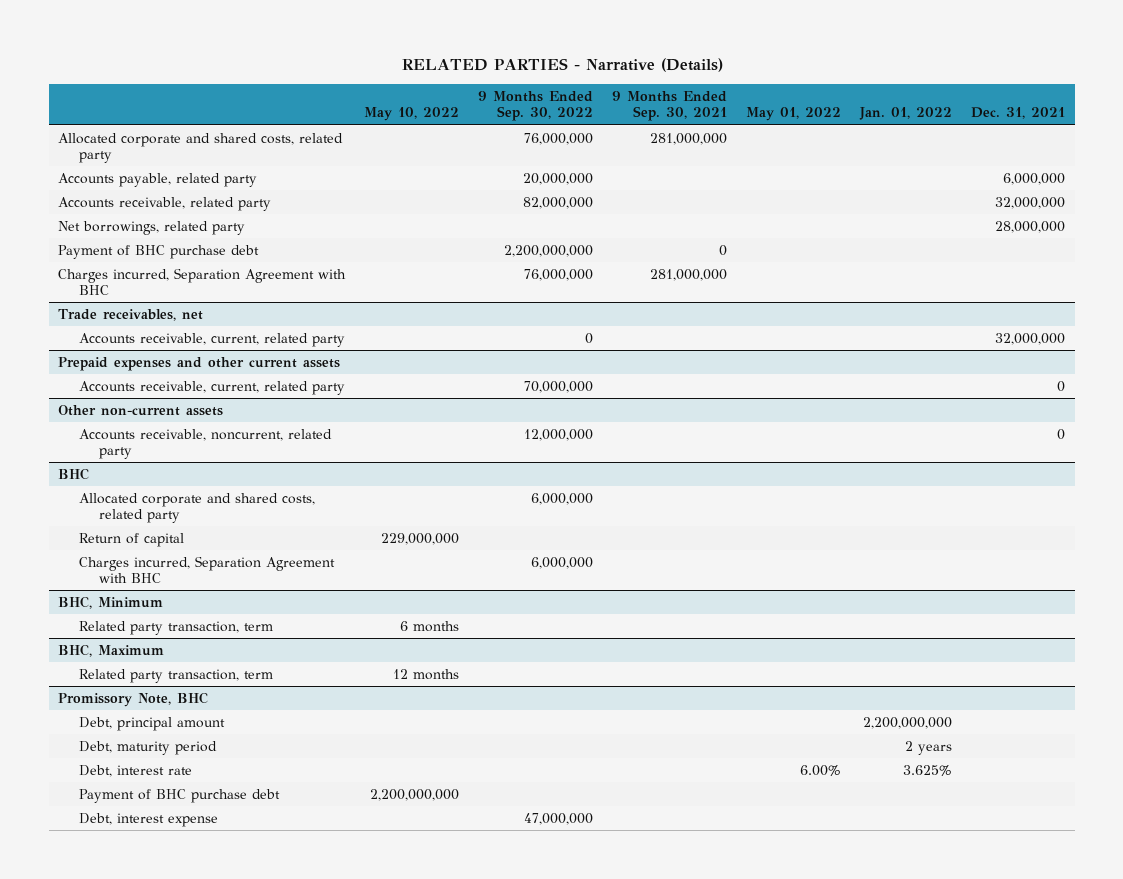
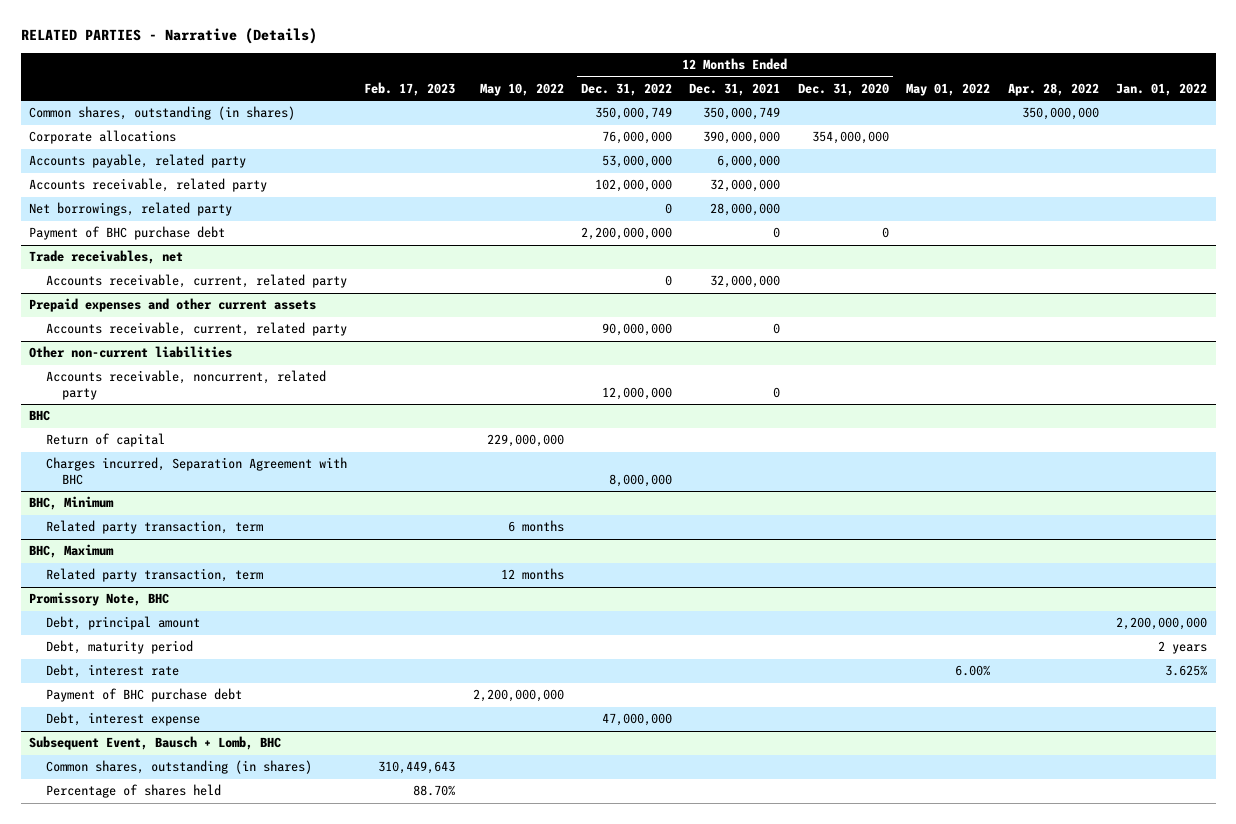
- | May 10, 2022 | 9 Months Ended Sep. 30, 2022 | 9 Months Ended Sep. 30, 2021 | May 01, 2022 | Jan. 01, 2022 | Dec. 31, 2021
+ | Feb. 17, 2023 | May 10, 2022 | 12 Months Ended Dec. 31, 2022 | 12 Months Ended Dec. 31, 2021 | 12 Months Ended Dec. 31, 2020 | May 01, 2022 | Apr. 28, 2022 | Jan. 01, 2022
- Allocated corporate and shared costs, related party | | 76,000,000 | 281,000,000 | | |
+ Common shares, outstanding (in shares) | | | 350,000,749 | 350,000,749 | | | 350,000,000 |
+ Corporate allocations | | | 76,000,000 | 390,000,000 | 354,000,000 | | |
- Charges incurred, Separation Agreement with BHC | | 76,000,000 | 281,000,000 | | |
- Other non-current assets
+ Other non-current liabilities
@ BHC
- Allocated corporate and shared costs, related party | | 6,000,000 | | | |
+ Subsequent Event, Bausch + Lomb, BHC
+ Common shares, outstanding (in shares) | 310,449,643 | | | | | | |
+ Percentage of shares held | 88.70% | | | | | | |

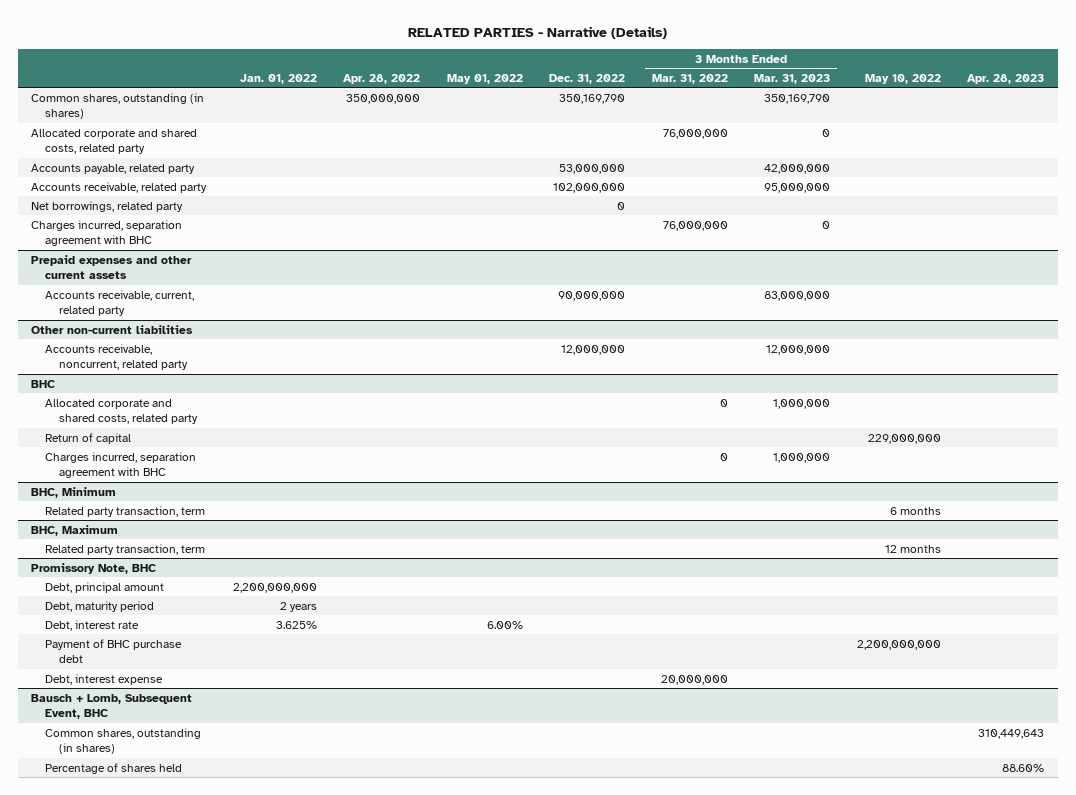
- | Feb. 17, 2023 | May 10, 2022 | 12 Months Ended Dec. 31, 2022 | 12 Months Ended Dec. 31, 2021 | 12 Months Ended Dec. 31, 2020 | May 01, 2022 | Apr. 28, 2022 | Jan. 01, 2022
+ | Jan. 01, 2022 | Apr. 28, 2022 | May 01, 2022 | Dec. 31, 2022 | 3 Months Ended Mar. 31, 2022 | 3 Months Ended Mar. 31, 2023 | May 10, 2022 | Apr. 28, 2023
- Corporate allocations | | | 76,000,000 | 390,000,000 | 354,000,000 | | |
+ Allocated corporate and shared costs, related party | | | | | 76,000,000 | 0 | |
- Payment of BHC purchase debt | | | 2,200,000,000 | 0 | 0 | | |
- Trade receivables, net
- Accounts receivable, current, related party | | | 0 | 32,000,000 | | | |
+ Charges incurred, separation agreement with BHC | | | | | 76,000,000 | 0 | |
@ BHC
+ Allocated corporate and shared costs, related party | | | | | 0 | 1,000,000 | |
- Charges incurred, Separation Agreement with BHC | | | 8,000,000 | | | | |
+ Charges incurred, separation agreement with BHC | | | | | 0 | 1,000,000 | |
- Subsequent Event, Bausch + Lomb, BHC
+ Bausch + Lomb, Subsequent Event, BHC

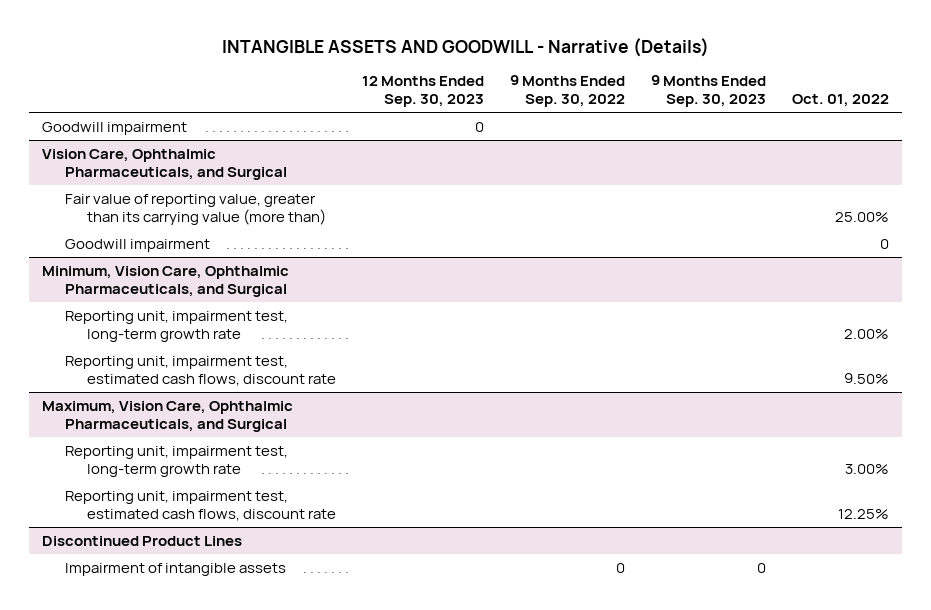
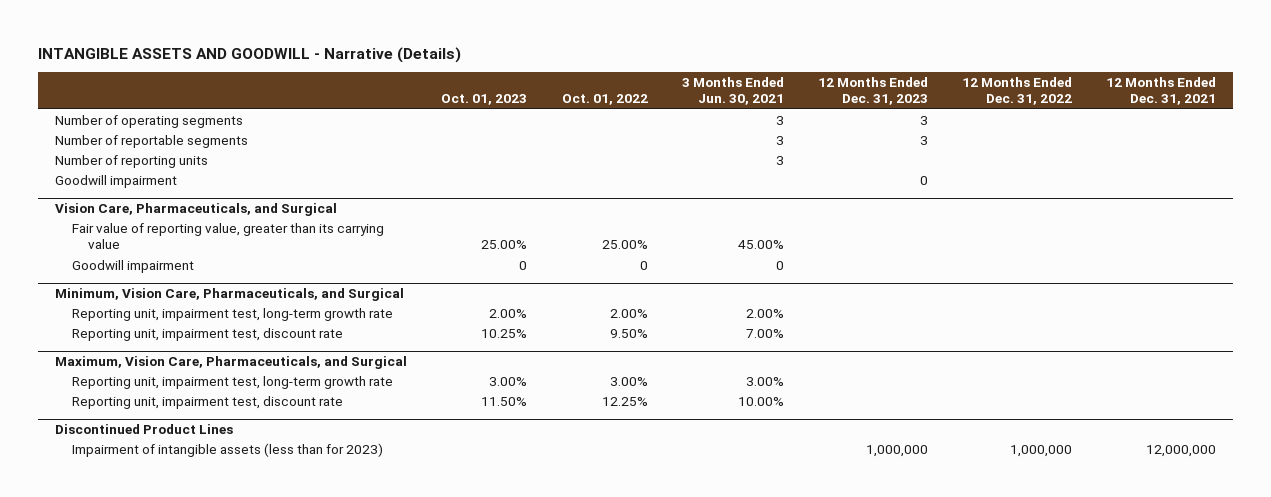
- | 12 Months Ended Sep. 30, 2023 | 9 Months Ended Sep. 30, 2022 | 9 Months Ended Sep. 30, 2023 | Oct. 01, 2022
+ | Oct. 01, 2023 | Oct. 01, 2022 | 3 Months Ended Jun. 30, 2021 | 12 Months Ended Dec. 31, 2023 | 12 Months Ended Dec. 31, 2022 | 12 Months Ended Dec. 31, 2021
+ Number of operating segments | | | 3 | 3 | |
+ Number of reportable segments | | | 3 | 3 | |
+ Number of reporting units | | | 3 | | |
- Vision Care, Ophthalmic Pharmaceuticals, and Surgical
- Fair value of reporting value, greater than its carrying value (more than) | | | | 25.00%
- Goodwill impairment | | | | 0
- Minimum, Vision Care, Ophthalmic Pharmaceuticals, and Surgical
+ Vision Care, Pharmaceuticals, and Surgical
+ Fair value of reporting value, greater than its carrying value | 25.00% | 25.00% | 45.00% | | |
+ Goodwill impairment | 0 | 0 | 0 | | |
+ Minimum, Vision Care, Pharmaceuticals, and Surgical
- Reporting unit, impairment test, estimated cash flows, discount rate | | | | 9.50%
- Maximum, Vision Care, Ophthalmic Pharmaceuticals, and Surgical
+ Reporting unit, impairment test, discount rate | 10.25% | 9.50% | 7.00% | | |
+ Maximum, Vision Care, Pharmaceuticals, and Surgical
- Reporting unit, impairment test, estimated cash flows, discount rate | | | | 12.25%
+ Reporting unit, impairment test, discount rate | 11.50% | 12.25% | 10.00% | | |
@ Discontinued Product Lines
- Impairment of intangible assets | | 0 | 0 |
+ Impairment of intangible assets (less than for 2023) | | | | 1,000,000 | 1,000,000 | 12,000,000

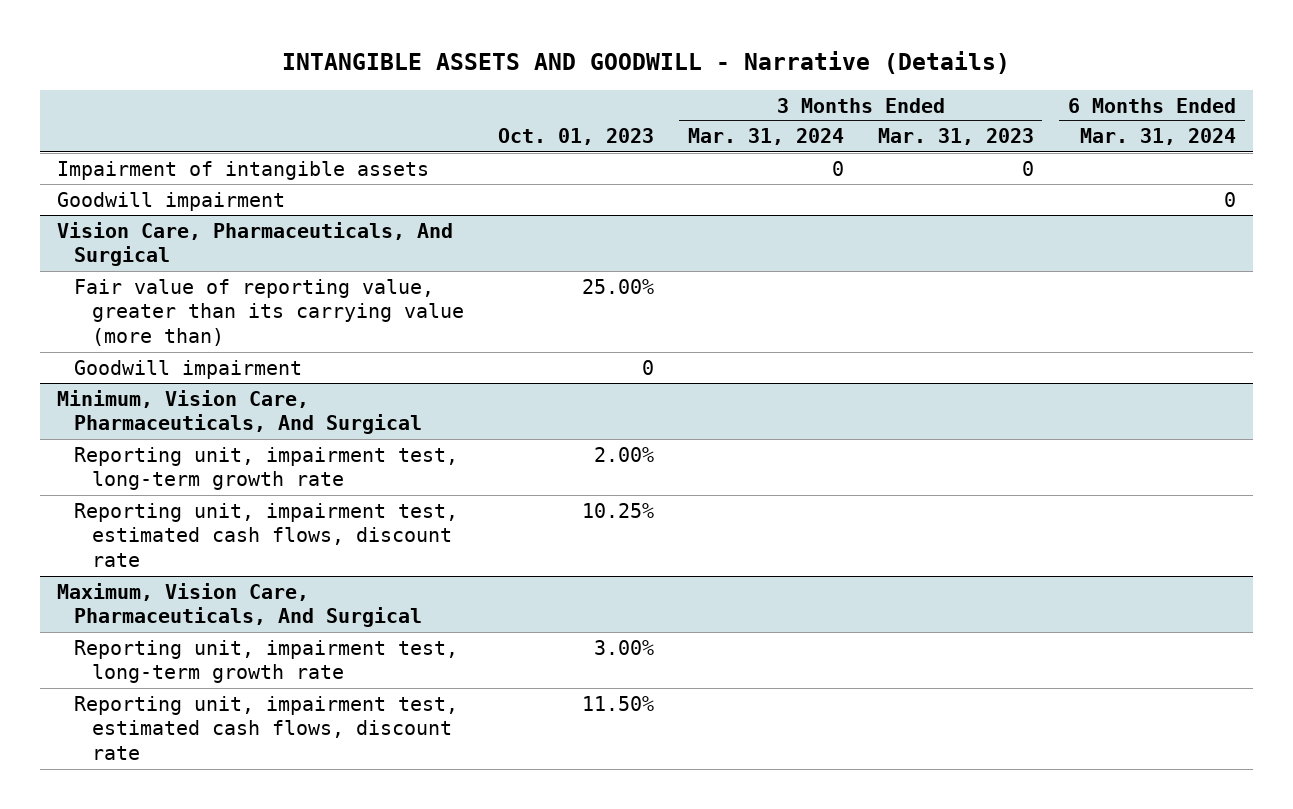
- | Oct. 01, 2023 | Oct. 01, 2022 | 3 Months Ended Jun. 30, 2021 | 12 Months Ended Dec. 31, 2023 | 12 Months Ended Dec. 31, 2022 | 12 Months Ended Dec. 31, 2021
+ | Oct. 01, 2023 | 3 Months Ended Mar. 31, 2024 | 3 Months Ended Mar. 31, 2023 | 6 Months Ended Mar. 31, 2024
- Number of operating segments | | | 3 | 3 | |
- Number of reportable segments | | | 3 | 3 | |
- Number of reporting units | | | 3 | | |
+ Impairment of intangible assets | | 0 | 0 |
- Vision Care, Pharmaceuticals, and Surgical
- Fair value of reporting value, greater than its carrying value | 25.00% | 25.00% | 45.00% | | |
+ Vision Care, Pharmaceuticals, And Surgical
+ Fair value of reporting value, greater than its carrying value (more than) | 25.00% | | |
- Minimum, Vision Care, Pharmaceuticals, and Surgical
+ Minimum, Vision Care, Pharmaceuticals, And Surgical
- Reporting unit, impairment test, discount rate | 10.25% | 9.50% | 7.00% | | |
- Maximum, Vision Care, Pharmaceuticals, and Surgical
+ Reporting unit, impairment test, estimated cash flows, discount rate | 10.25% | | |
+ Maximum, Vision Care, Pharmaceuticals, And Surgical
- Reporting unit, impairment test, discount rate | 11.50% | 12.25% | 10.00% | | |
- Discontinued Product Lines
- Impairment of intangible assets (less than for 2023) | | | | 1,000,000 | 1,000,000 | 12,000,000
+ Reporting unit, impairment test, estimated cash flows, discount rate | 11.50% | | |

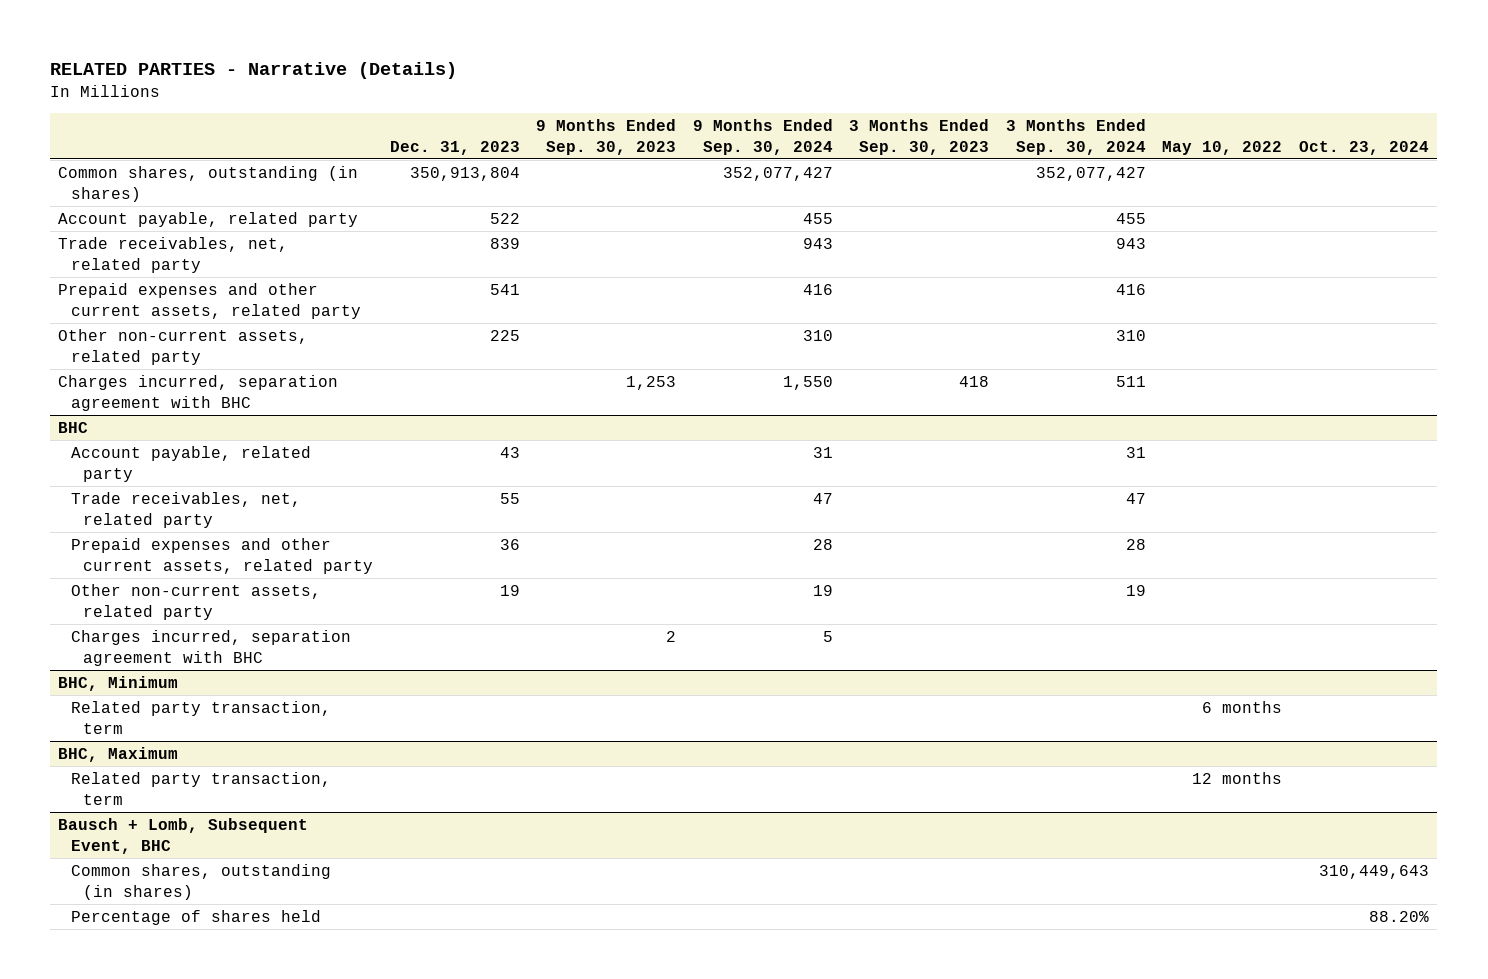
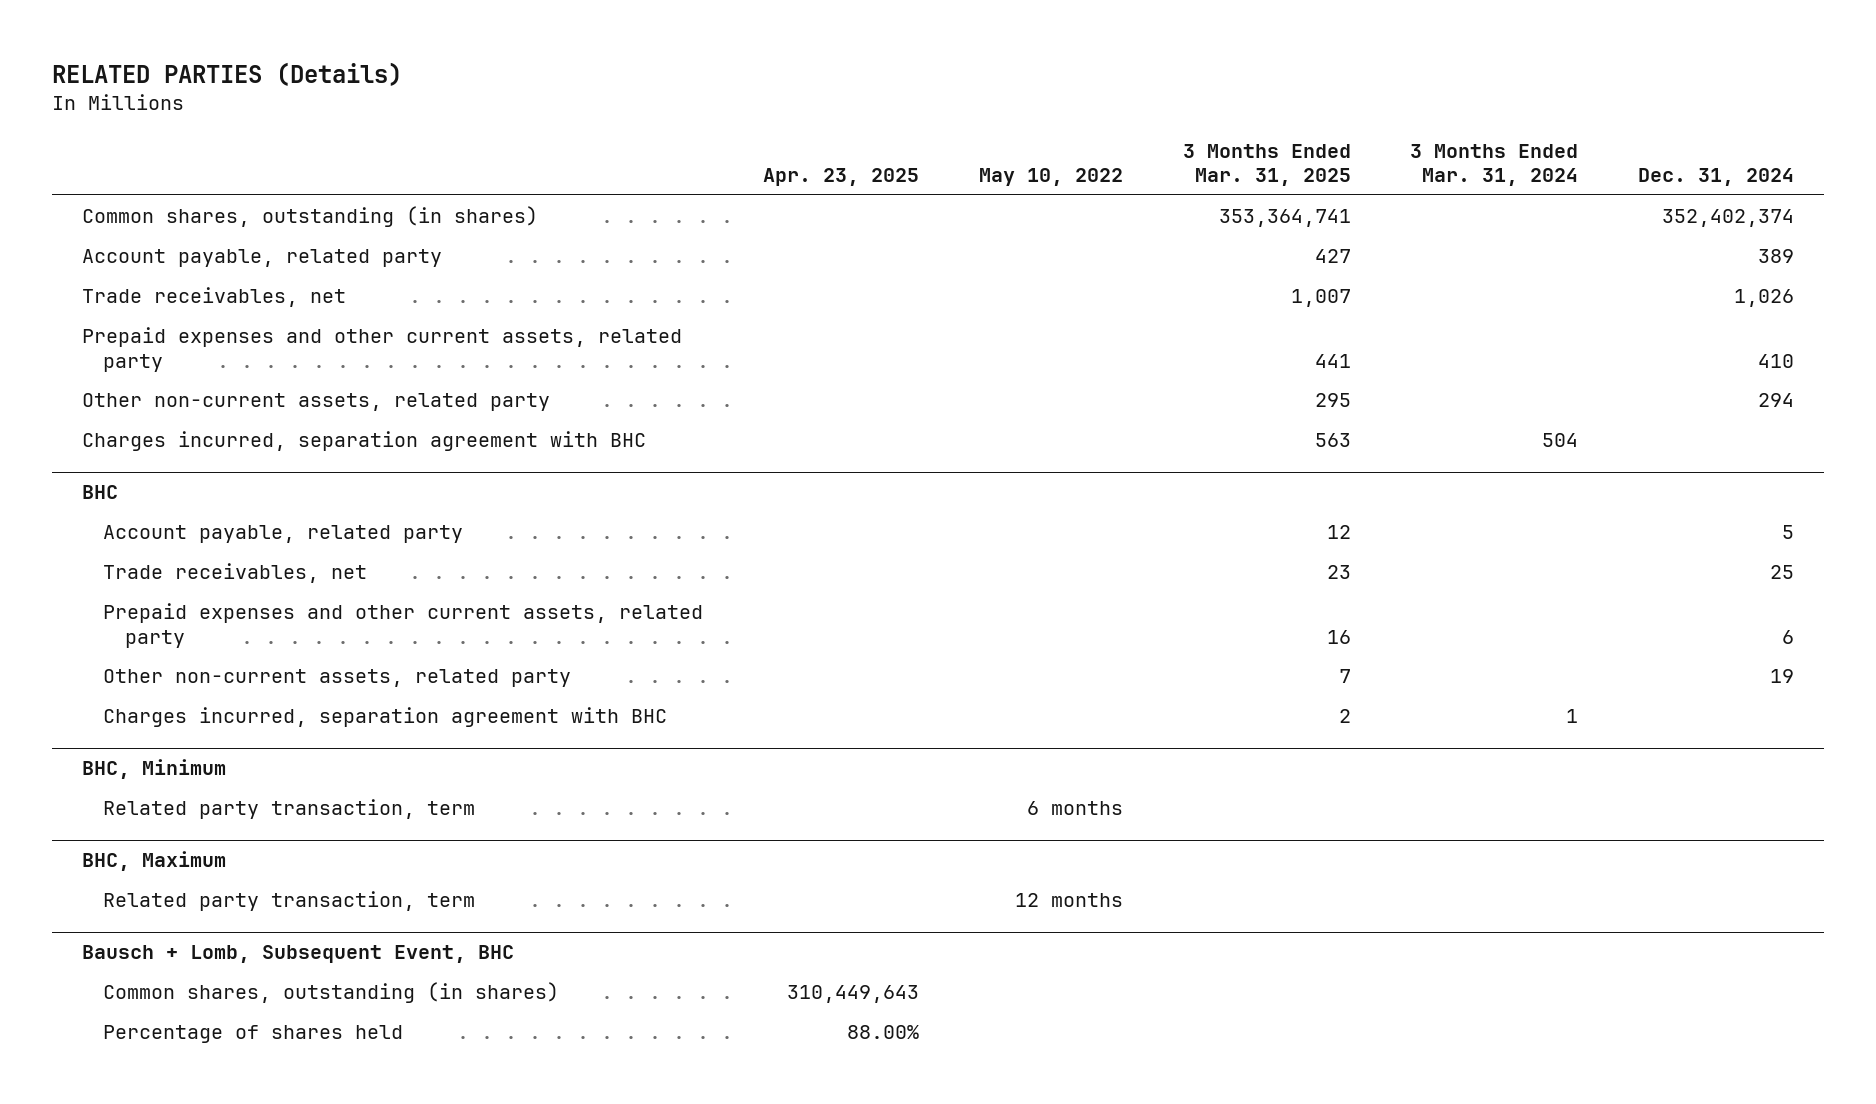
- RELATED PARTIES - Narrative (Details)
+ RELATED PARTIES (Details)
- | Dec. 31, 2023 | 9 Months Ended Sep. 30, 2023 | 9 Months Ended Sep. 30, 2024 | 3 Months Ended Sep. 30, 2023 | 3 Months Ended Sep. 30, 2024 | May 10, 2022 | Oct. 23, 2024
+ | Apr. 23, 2025 | May 10, 2022 | 3 Months Ended Mar. 31, 2025 | 3 Months Ended Mar. 31, 2024 | Dec. 31, 2024
- Trade receivables, net, related party | 839 | | 943 | | 943 | |
+ Trade receivables, net | | | 1,007 | | 1,026
@ BHC
- Trade receivables, net, related party | 55 | | 47 | | 47 | |
+ Trade receivables, net | | | 23 | | 25

